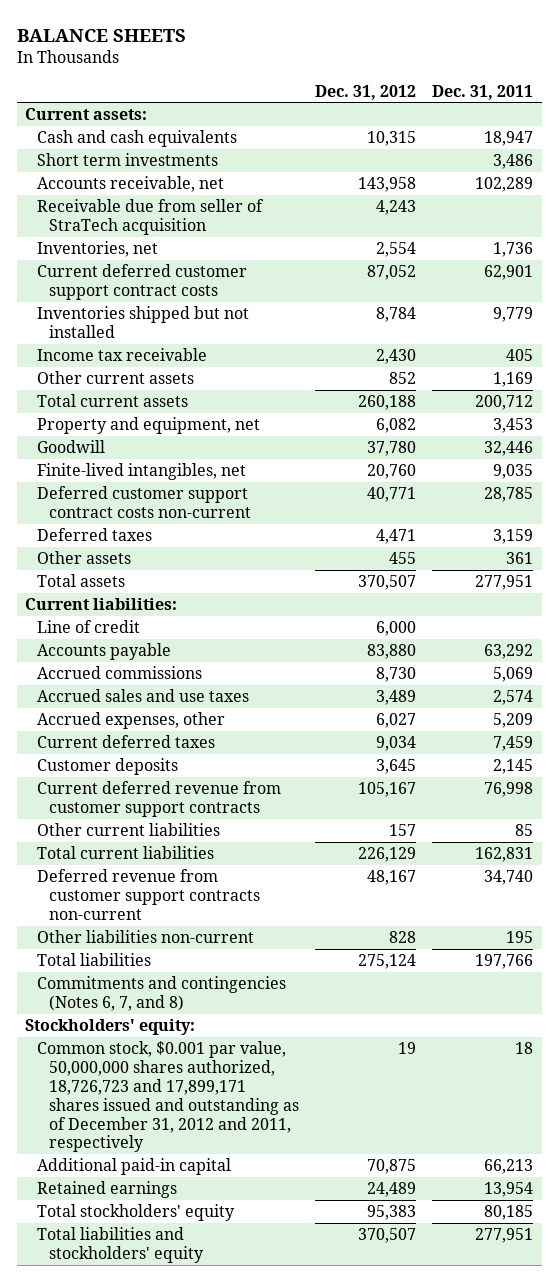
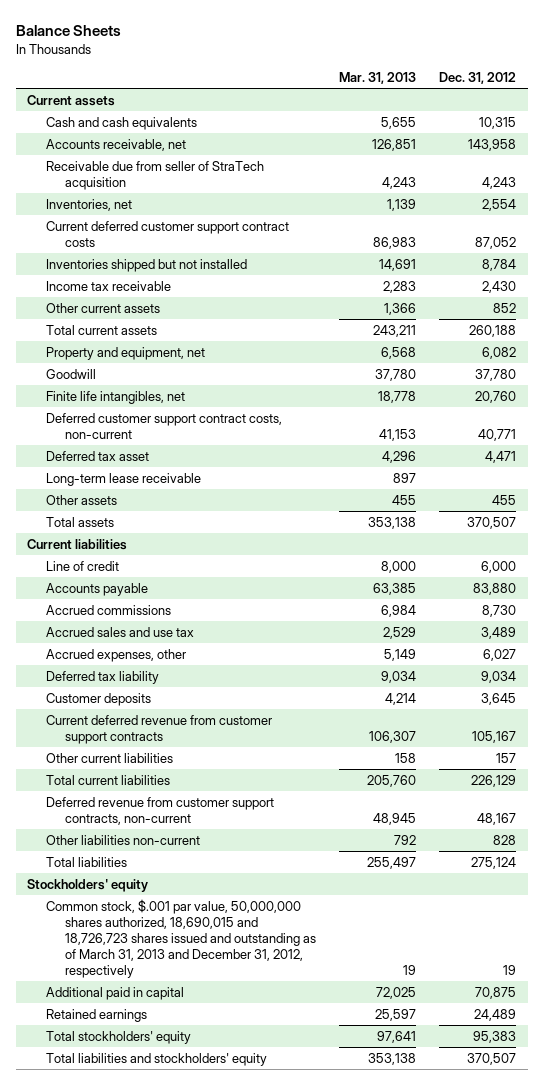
- BALANCE SHEETS
+ Balance Sheets
- | Dec. 31, 2012 | Dec. 31, 2011
+ | Mar. 31, 2013 | Dec. 31, 2012
- Current assets:
+ Current assets
- Short term investments | | 3,486
- Finite-lived intangibles, net | 20,760 | 9,035
- Deferred customer support contract costs non-current | 40,771 | 28,785
- Deferred taxes | 4,471 | 3,159
+ Finite life intangibles, net | 18,778 | 20,760
+ Deferred customer support contract costs, non-current | 41,153 | 40,771
+ Deferred tax asset | 4,296 | 4,471
+ Long-term lease receivable | 897 |
- Current liabilities:
+ Current liabilities
- Accrued sales and use taxes | 3,489 | 2,574
+ Accrued sales and use tax | 2,529 | 3,489
- Current deferred taxes | 9,034 | 7,459
+ Deferred tax liability | 9,034 | 9,034
- Deferred revenue from customer support contracts non-current | 48,167 | 34,740
+ Deferred revenue from customer support contracts, non-current | 48,945 | 48,167
- Commitments and contingencies (Notes 6, 7, and 8)
- Stockholders' equity:
- Common stock, $0.001 par value, 50,000,000 shares authorized, 18,726,723 and 17,899,171 shares issued and outstanding as of December 31, 2012 and 2011, respectively | 19 | 18
- Additional paid-in capital | 70,875 | 66,213
+ Stockholders' equity
+ Common stock, $.001 par value, 50,000,000 shares authorized, 18,690,015 and 18,726,723 shares issued and outstanding as of March 31, 2013 and December 31, 2012, respectively | 19 | 19
+ Additional paid in capital | 72,025 | 70,875

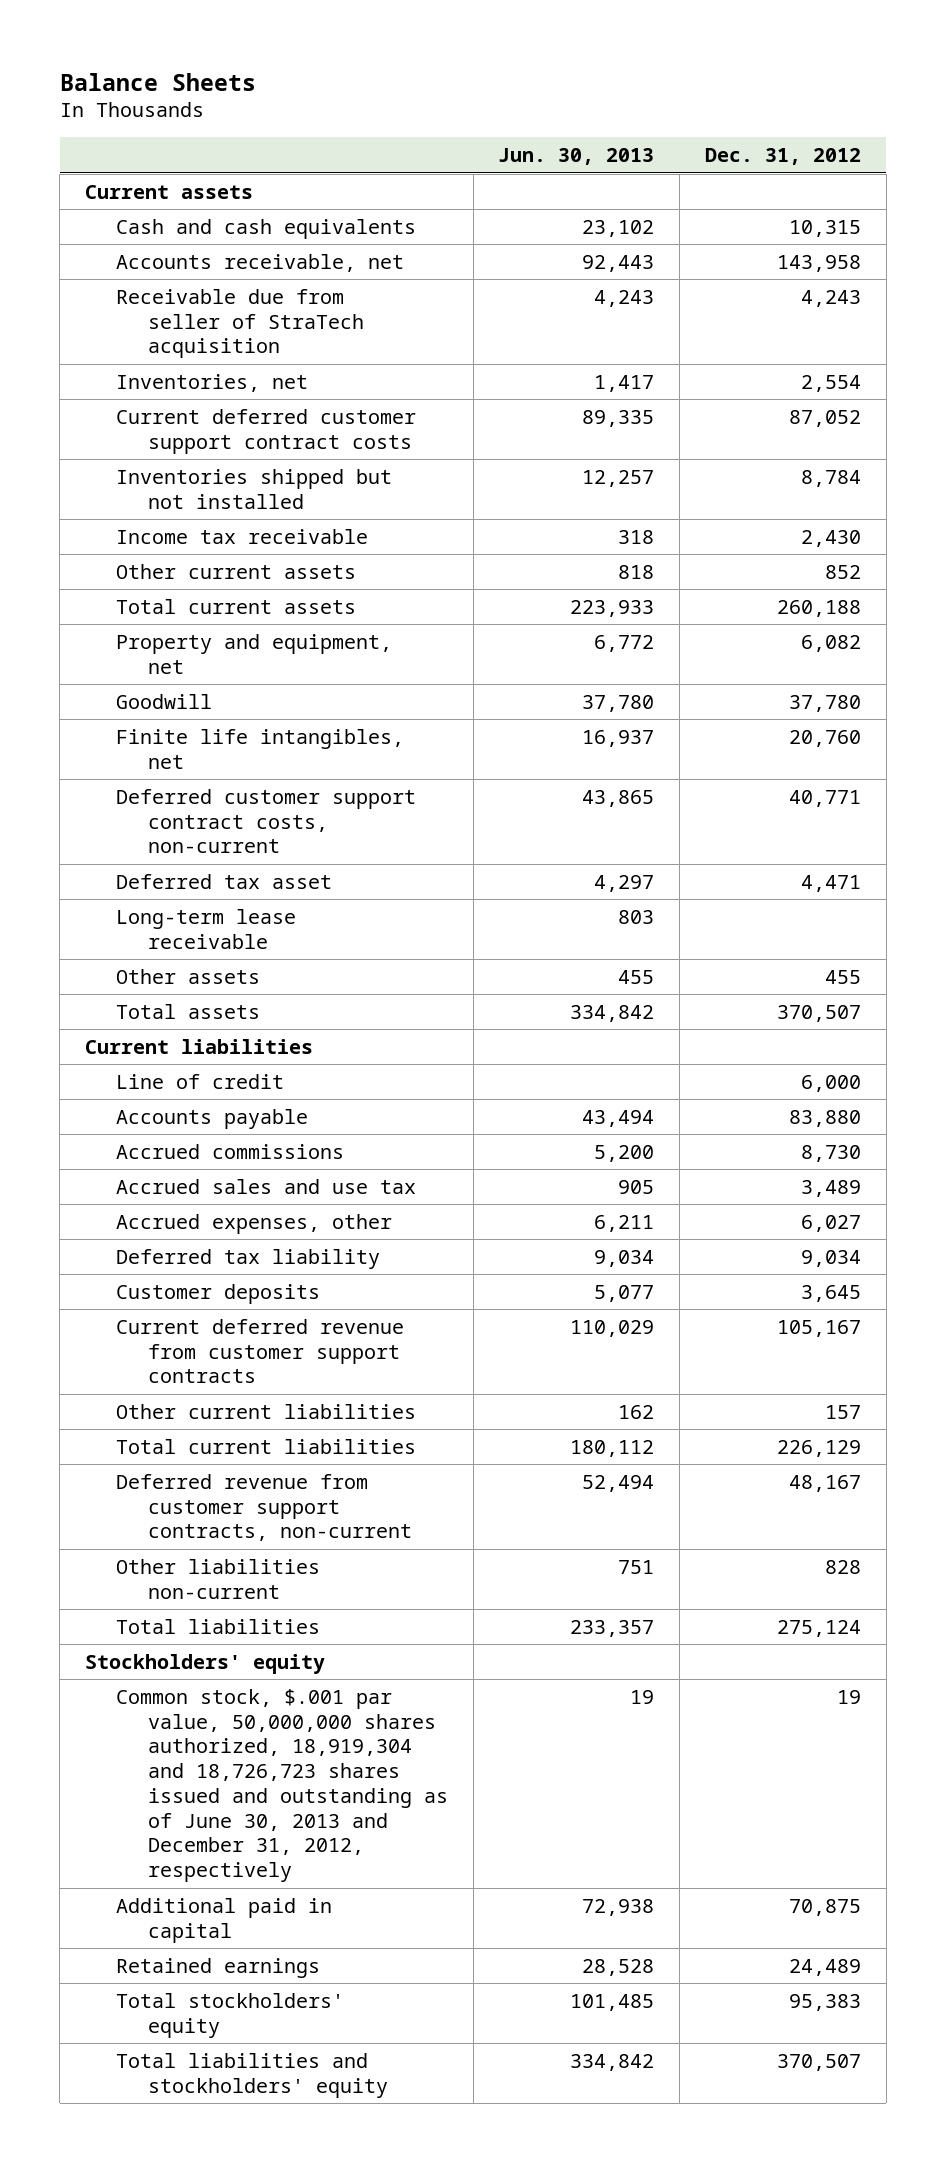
- | Mar. 31, 2013 | Dec. 31, 2012
+ | Jun. 30, 2013 | Dec. 31, 2012
- Common stock, $.001 par value, 50,000,000 shares authorized, 18,690,015 and 18,726,723 shares issued and outstanding as of March 31, 2013 and December 31, 2012, respectively | 19 | 19
+ Common stock, $.001 par value, 50,000,000 shares authorized, 18,919,304 and 18,726,723 shares issued and outstanding as of June 30, 2013 and December 31, 2012, respectively | 19 | 19

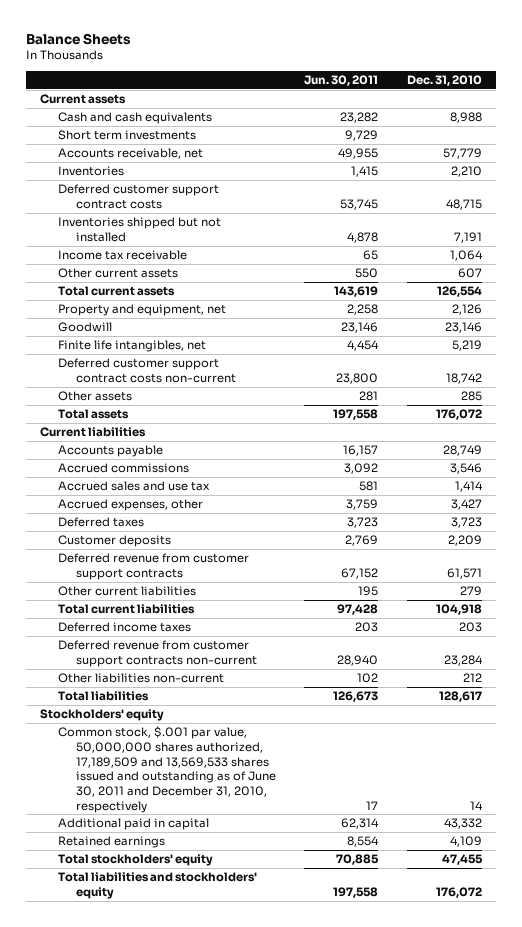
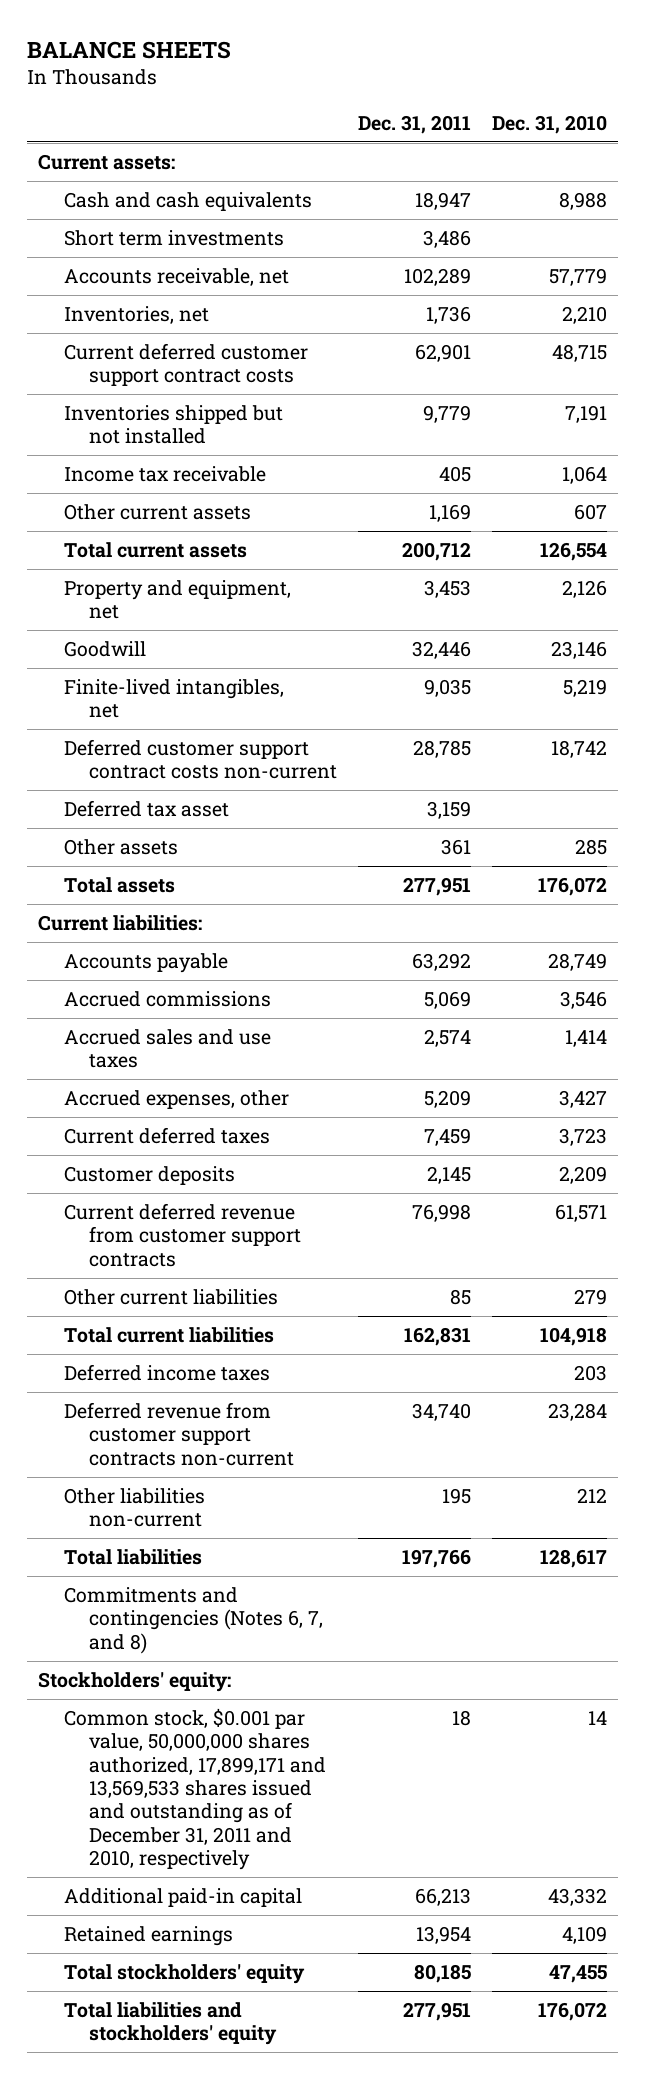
- Balance Sheets
+ BALANCE SHEETS
- | Jun. 30, 2011 | Dec. 31, 2010
+ | Dec. 31, 2011 | Dec. 31, 2010
- Current assets
+ Current assets:
- Inventories | 1,415 | 2,210
- Deferred customer support contract costs | 53,745 | 48,715
+ Inventories, net | 1,736 | 2,210
+ Current deferred customer support contract costs | 62,901 | 48,715
- Finite life intangibles, net | 4,454 | 5,219
+ Finite-lived intangibles, net | 9,035 | 5,219
+ Deferred tax asset | 3,159 |
- Current liabilities
+ Current liabilities:
- Accrued sales and use tax | 581 | 1,414
+ Accrued sales and use taxes | 2,574 | 1,414
- Deferred taxes | 3,723 | 3,723
+ Current deferred taxes | 7,459 | 3,723
- Deferred revenue from customer support contracts | 67,152 | 61,571
+ Current deferred revenue from customer support contracts | 76,998 | 61,571
- Stockholders' equity
- Common stock, $.001 par value, 50,000,000 shares authorized, 17,189,509 and 13,569,533 shares issued and outstanding as of June 30, 2011 and December 31, 2010, respectively | 17 | 14
- Additional paid in capital | 62,314 | 43,332
+ Commitments and contingencies (Notes 6, 7, and 8)
+ Stockholders' equity:
+ Common stock, $0.001 par value, 50,000,000 shares authorized, 17,899,171 and 13,569,533 shares issued and outstanding as of December 31, 2011 and 2010, respectively | 18 | 14
+ Additional paid-in capital | 66,213 | 43,332

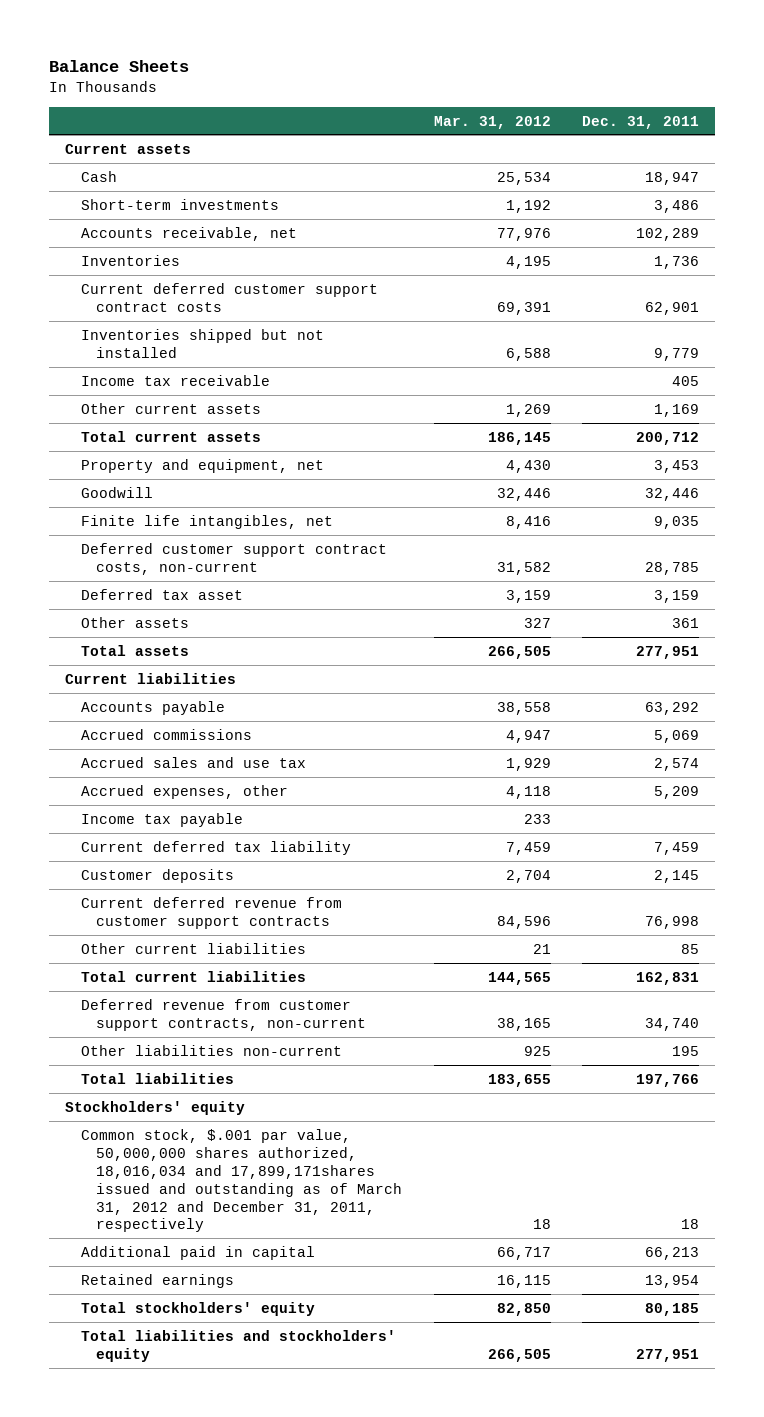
- BALANCE SHEETS
+ Balance Sheets
- | Dec. 31, 2011 | Dec. 31, 2010
+ | Mar. 31, 2012 | Dec. 31, 2011
- Current assets:
- Cash and cash equivalents | 18,947 | 8,988
- Short term investments | 3,486 |
+ Current assets
+ Cash | 25,534 | 18,947
+ Short-term investments | 1,192 | 3,486
- Inventories, net | 1,736 | 2,210
+ Inventories | 4,195 | 1,736
- Finite-lived intangibles, net | 9,035 | 5,219
- Deferred customer support contract costs non-current | 28,785 | 18,742
+ Finite life intangibles, net | 8,416 | 9,035
+ Deferred customer support contract costs, non-current | 31,582 | 28,785
- Current liabilities:
+ Current liabilities
- Accrued sales and use taxes | 2,574 | 1,414
+ Accrued sales and use tax | 1,929 | 2,574
- Current deferred taxes | 7,459 | 3,723
+ Income tax payable | 233 |
+ Current deferred tax liability | 7,459 | 7,459
- Deferred income taxes | | 203
- Deferred revenue from customer support contracts non-current | 34,740 | 23,284
+ Deferred revenue from customer support contracts, non-current | 38,165 | 34,740
- Commitments and contingencies (Notes 6, 7, and 8)
- Stockholders' equity:
- Common stock, $0.001 par value, 50,000,000 shares authorized, 17,899,171 and 13,569,533 shares issued and outstanding as of December 31, 2011 and 2010, respectively | 18 | 14
- Additional paid-in capital | 66,213 | 43,332
+ Stockholders' equity
+ Common stock, $.001 par value, 50,000,000 shares authorized, 18,016,034 and 17,899,171shares issued and outstanding as of March 31, 2012 and December 31, 2011, respectively | 18 | 18
+ Additional paid in capital | 66,717 | 66,213

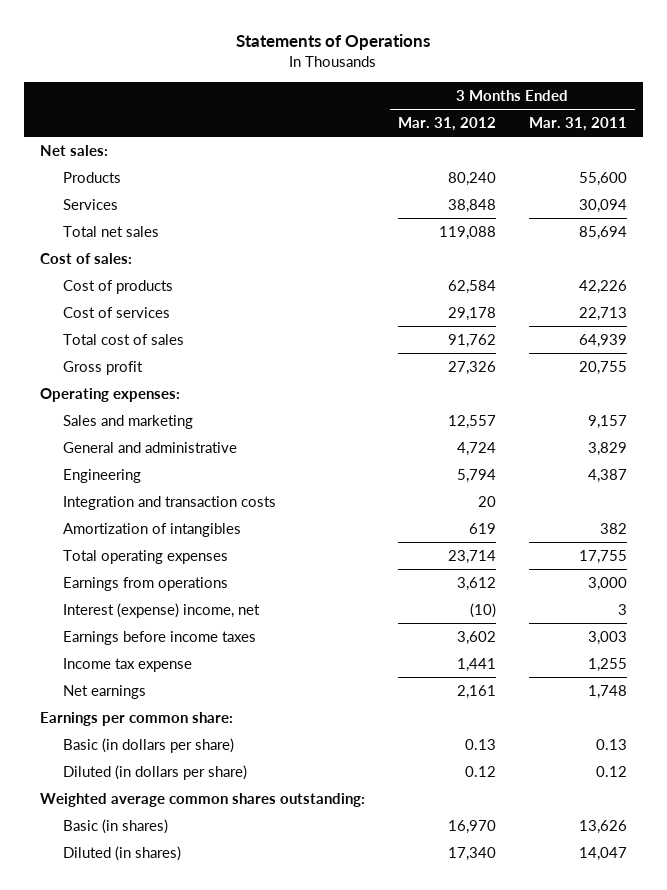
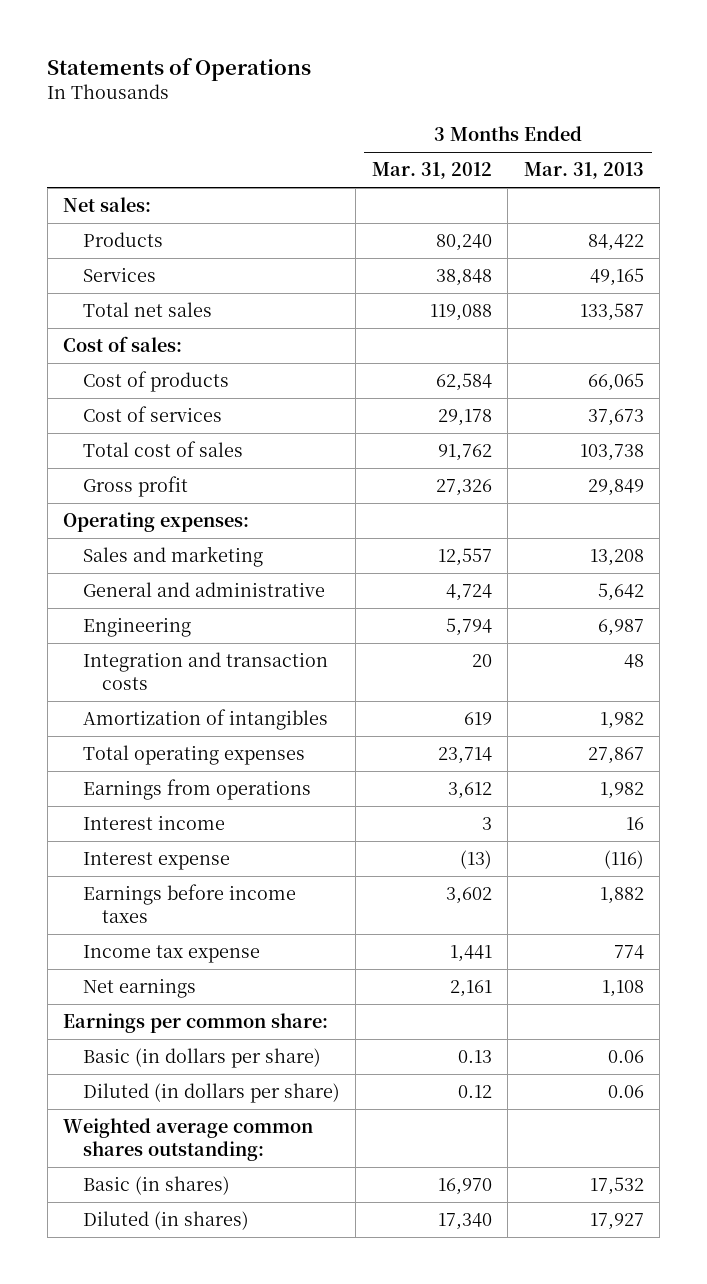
- | 3 Months Ended Mar. 31, 2012 | 3 Months Ended Mar. 31, 2011
+ | 3 Months Ended Mar. 31, 2012 | 3 Months Ended Mar. 31, 2013
- Interest (expense) income, net | (10) | 3
+ Interest income | 3 | 16
+ Interest expense | (13) | (116)

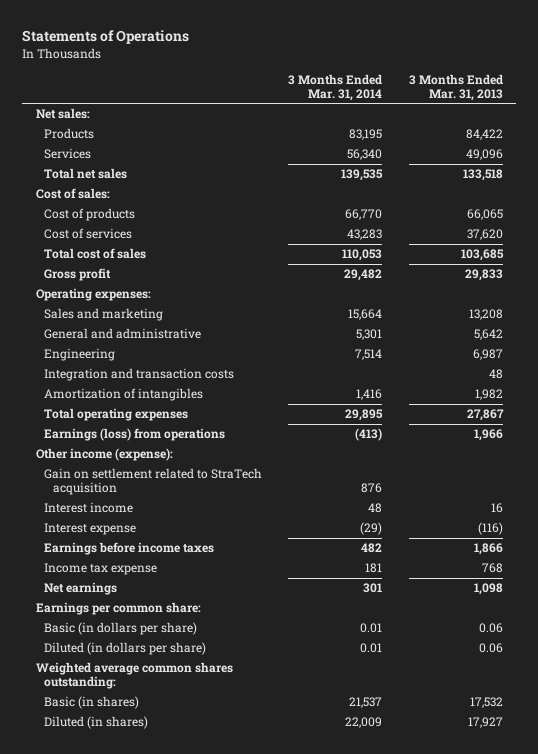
- | 3 Months Ended Mar. 31, 2012 | 3 Months Ended Mar. 31, 2013
+ | 3 Months Ended Mar. 31, 2014 | 3 Months Ended Mar. 31, 2013
- Services | 38,848 | 49,165
- Total net sales | 119,088 | 133,587
+ Services | 56,340 | 49,096
+ Total net sales | 139,535 | 133,518
- Cost of services | 29,178 | 37,673
- Total cost of sales | 91,762 | 103,738
- Gross profit | 27,326 | 29,849
+ Cost of services | 43,283 | 37,620
+ Total cost of sales | 110,053 | 103,685
+ Gross profit | 29,482 | 29,833
- Earnings from operations | 3,612 | 1,982
+ Earnings (loss) from operations | (413) | 1,966
+ Other income (expense):
+ Gain on settlement related to StraTech acquisition | 876 |
- Earnings before income taxes | 3,602 | 1,882
- Income tax expense | 1,441 | 774
- Net earnings | 2,161 | 1,108
+ Earnings before income taxes | 482 | 1,866
+ Income tax expense | 181 | 768
+ Net earnings | 301 | 1,098

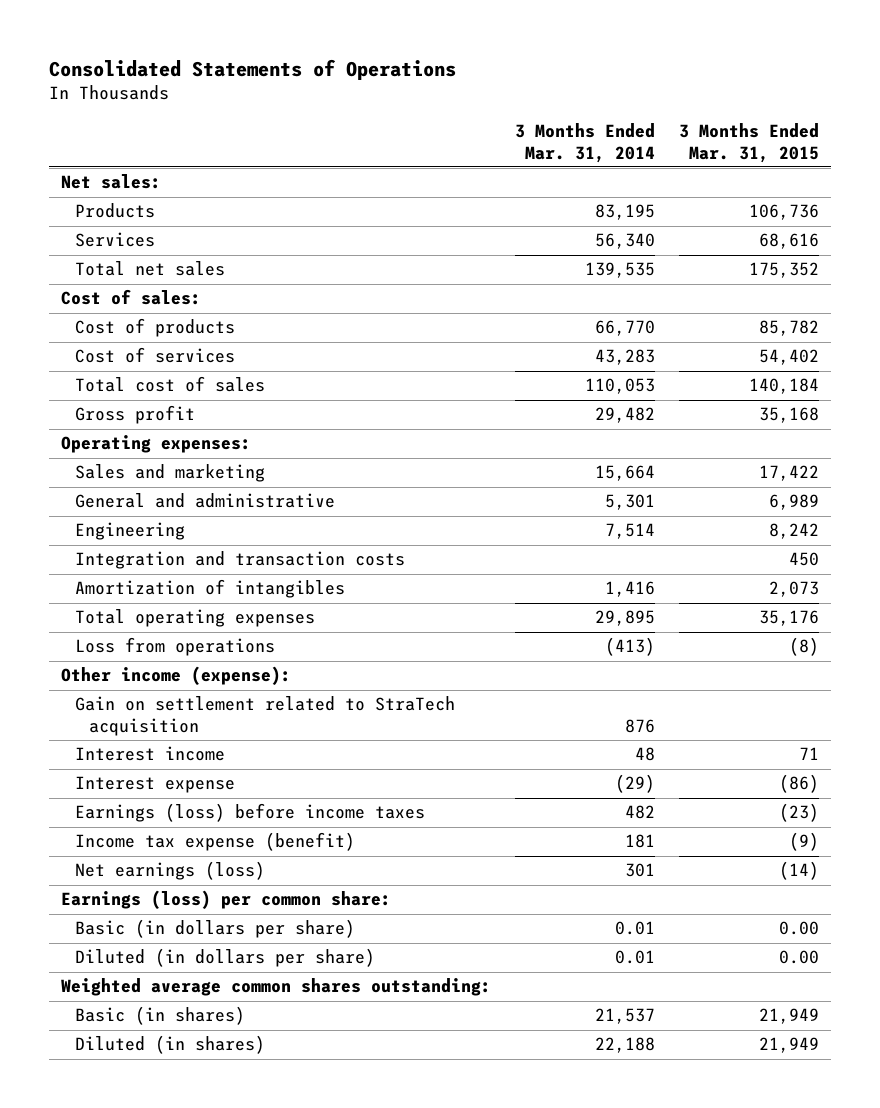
- Statements of Operations
+ Consolidated Statements of Operations
- | 3 Months Ended Mar. 31, 2014 | 3 Months Ended Mar. 31, 2013
+ | 3 Months Ended Mar. 31, 2014 | 3 Months Ended Mar. 31, 2015
- Earnings (loss) from operations | (413) | 1,966
+ Loss from operations | (413) | (8)
- Earnings before income taxes | 482 | 1,866
- Income tax expense | 181 | 768
- Net earnings | 301 | 1,098
- Earnings per common share:
+ Earnings (loss) before income taxes | 482 | (23)
+ Income tax expense (benefit) | 181 | (9)
+ Net earnings (loss) | 301 | (14)
+ Earnings (loss) per common share:
- Diluted (in shares) | 22,009 | 17,927
+ Diluted (in shares) | 22,188 | 21,949

